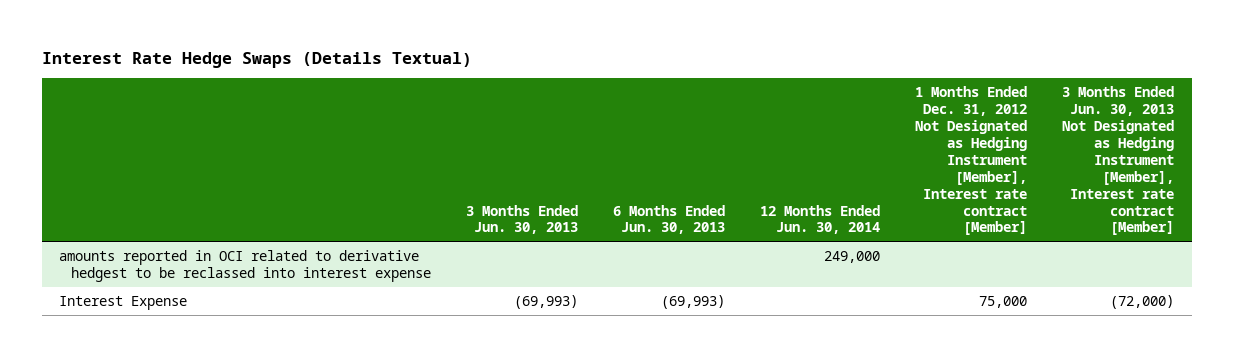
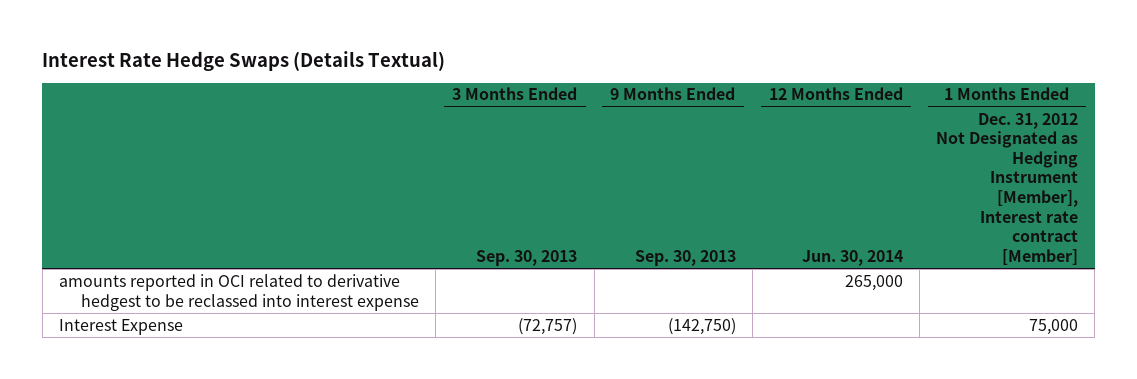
- | 3 Months Ended Jun. 30, 2013 | 6 Months Ended Jun. 30, 2013 | 12 Months Ended Jun. 30, 2014 | 1 Months Ended Dec. 31, 2012 Not Designated as Hedging Instrument [Member], Interest rate contract [Member] | 3 Months Ended Jun. 30, 2013 Not Designated as Hedging Instrument [Member], Interest rate contract [Member]
+ | 3 Months Ended Sep. 30, 2013 | 9 Months Ended Sep. 30, 2013 | 12 Months Ended Jun. 30, 2014 | 1 Months Ended Dec. 31, 2012 Not Designated as Hedging Instrument [Member], Interest rate contract [Member]
- amounts reported in OCI related to derivative hedgest to be reclassed into interest expense | | | 249,000 | |
+ amounts reported in OCI related to derivative hedgest to be reclassed into interest expense | | | 265,000 |

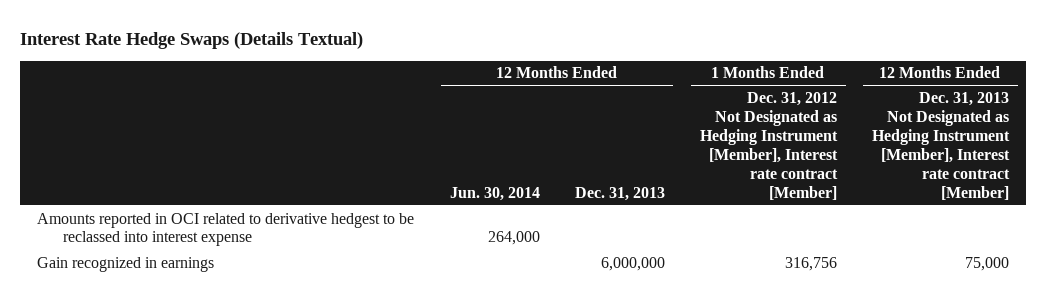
- | 3 Months Ended Sep. 30, 2013 | 9 Months Ended Sep. 30, 2013 | 12 Months Ended Jun. 30, 2014 | 1 Months Ended Dec. 31, 2012 Not Designated as Hedging Instrument [Member], Interest rate contract [Member]
+ | 12 Months Ended Jun. 30, 2014 | 12 Months Ended Dec. 31, 2013 | 1 Months Ended Dec. 31, 2012 Not Designated as Hedging Instrument [Member], Interest rate contract [Member] | 12 Months Ended Dec. 31, 2013 Not Designated as Hedging Instrument [Member], Interest rate contract [Member]
- amounts reported in OCI related to derivative hedgest to be reclassed into interest expense | | | 265,000 |
- Interest Expense | (72,757) | (142,750) | | 75,000
+ Amounts reported in OCI related to derivative hedgest to be reclassed into interest expense | 264,000 | | |
+ Gain recognized in earnings | | 6,000,000 | 316,756 | 75,000

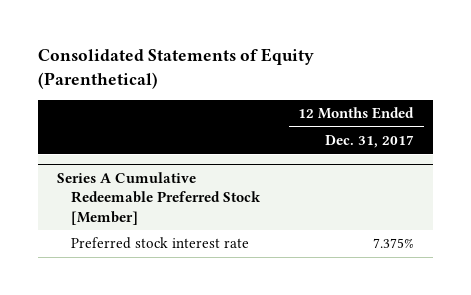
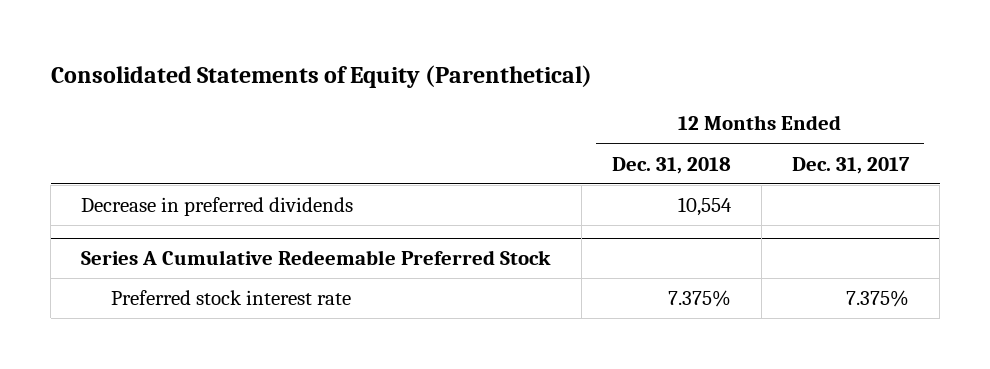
- | 12 Months Ended Dec. 31, 2017
+ | 12 Months Ended Dec. 31, 2018 | 12 Months Ended Dec. 31, 2017
- Series A Cumulative Redeemable Preferred Stock [Member]
+ Decrease in preferred dividends | 10,554 |
+ Series A Cumulative Redeemable Preferred Stock

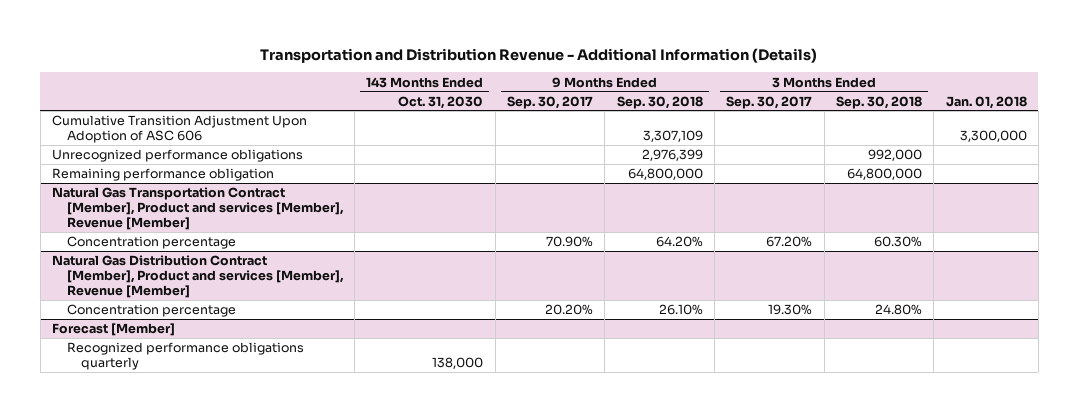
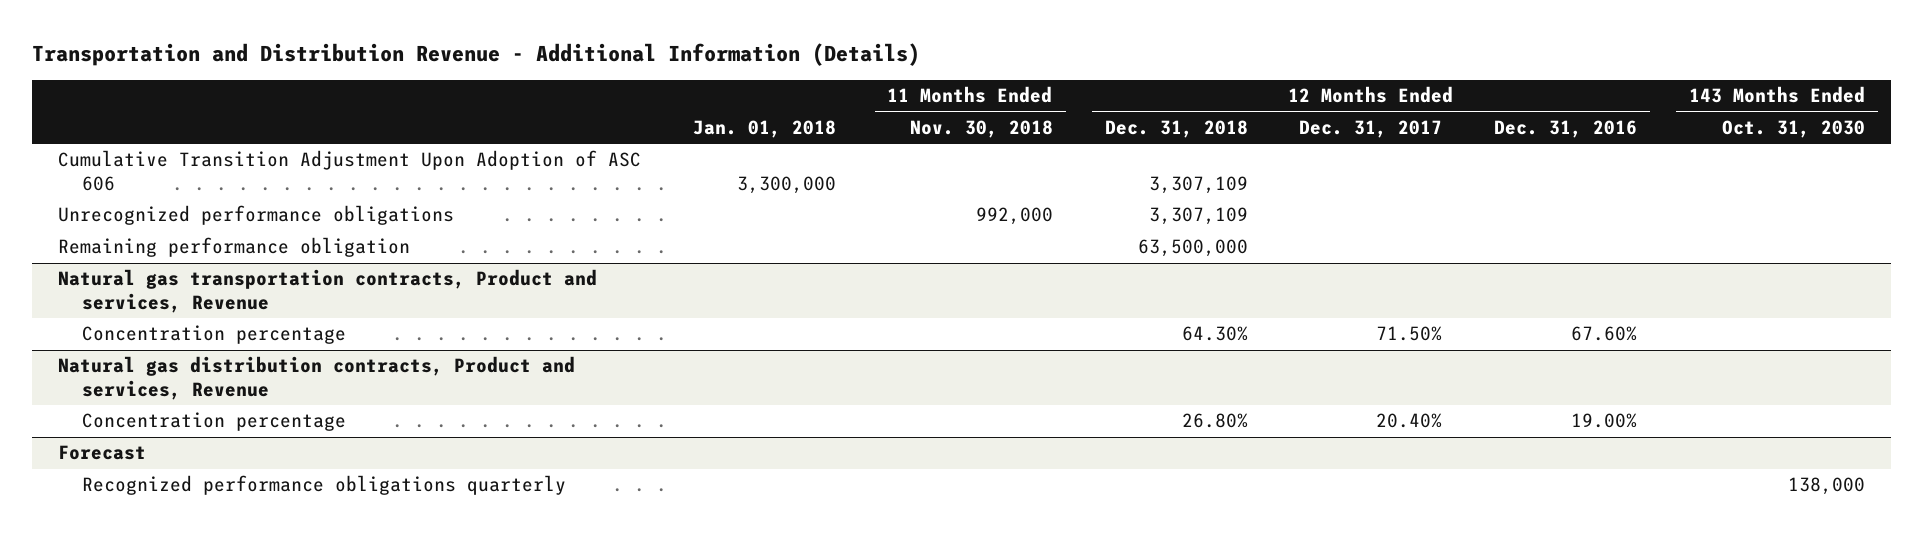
- | 143 Months Ended Oct. 31, 2030 | 9 Months Ended Sep. 30, 2017 | 9 Months Ended Sep. 30, 2018 | 3 Months Ended Sep. 30, 2017 | 3 Months Ended Sep. 30, 2018 | Jan. 01, 2018
+ | Jan. 01, 2018 | 11 Months Ended Nov. 30, 2018 | 12 Months Ended Dec. 31, 2018 | 12 Months Ended Dec. 31, 2017 | 12 Months Ended Dec. 31, 2016 | 143 Months Ended Oct. 31, 2030
- Natural Gas Transportation Contract [Member], Product and services [Member], Revenue [Member]
+ Natural gas transportation contracts, Product and services, Revenue
- Natural Gas Distribution Contract [Member], Product and services [Member], Revenue [Member]
+ Natural gas distribution contracts, Product and services, Revenue
- Forecast [Member]
+ Forecast

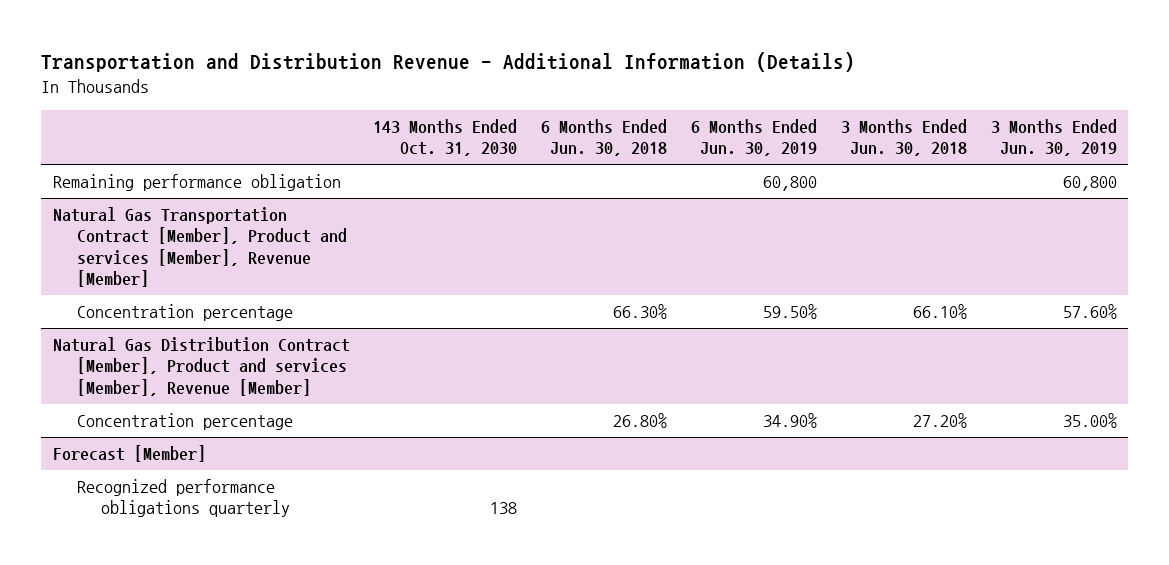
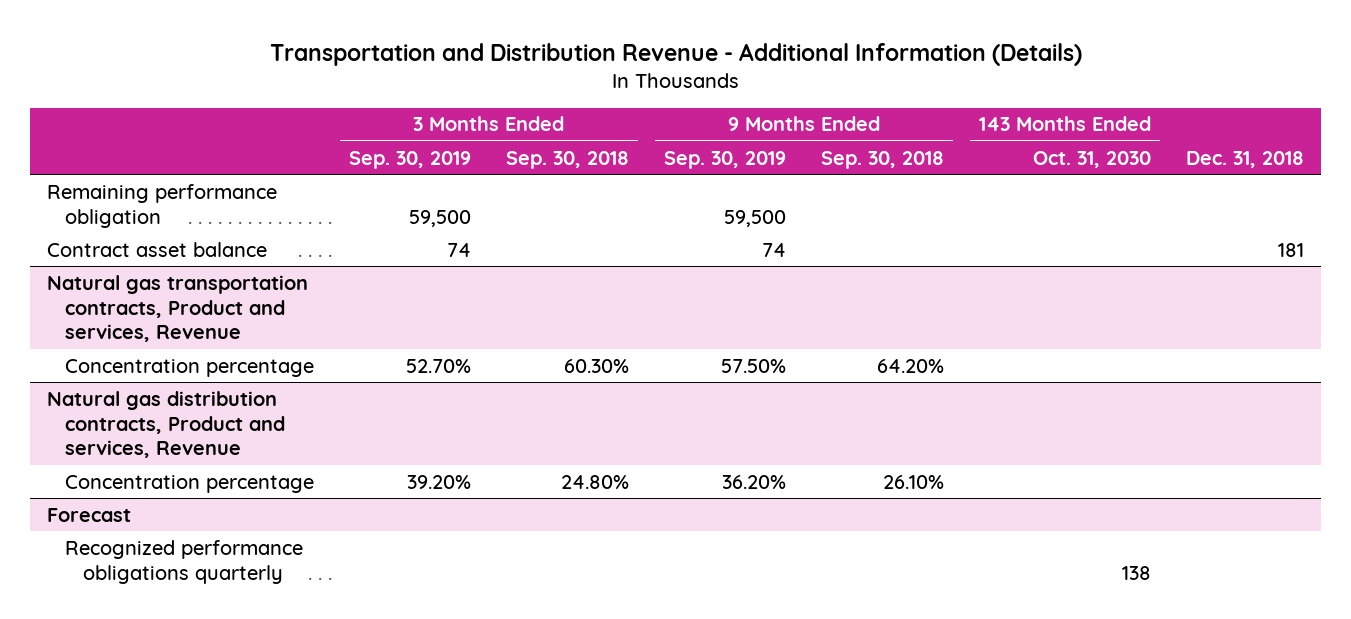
- | 143 Months Ended Oct. 31, 2030 | 6 Months Ended Jun. 30, 2018 | 6 Months Ended Jun. 30, 2019 | 3 Months Ended Jun. 30, 2018 | 3 Months Ended Jun. 30, 2019
+ | 3 Months Ended Sep. 30, 2019 | 3 Months Ended Sep. 30, 2018 | 9 Months Ended Sep. 30, 2019 | 9 Months Ended Sep. 30, 2018 | 143 Months Ended Oct. 31, 2030 | Dec. 31, 2018
- Natural Gas Transportation Contract [Member], Product and services [Member], Revenue [Member]
+ Contract asset balance | 74 | | 74 | | | 181
+ Natural gas transportation contracts, Product and services, Revenue
- Natural Gas Distribution Contract [Member], Product and services [Member], Revenue [Member]
+ Natural gas distribution contracts, Product and services, Revenue
- Forecast [Member]
+ Forecast

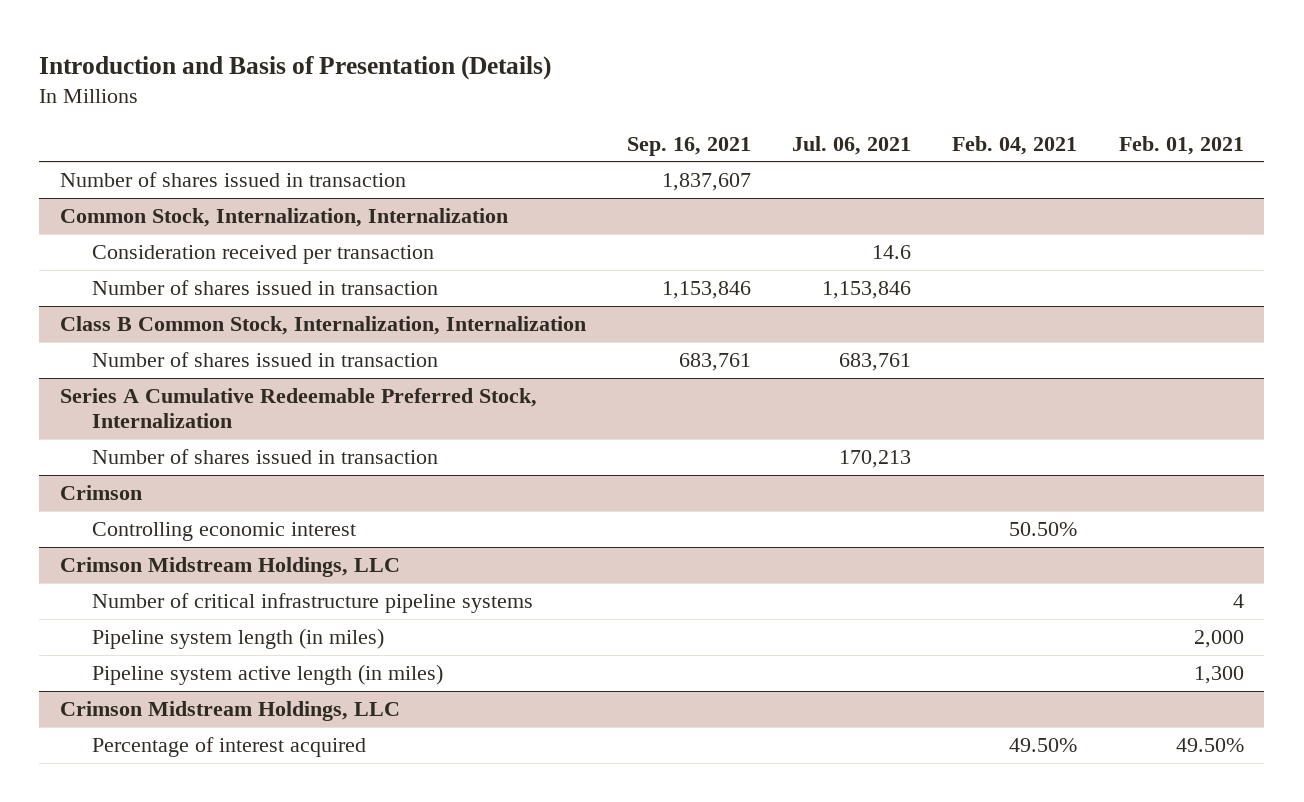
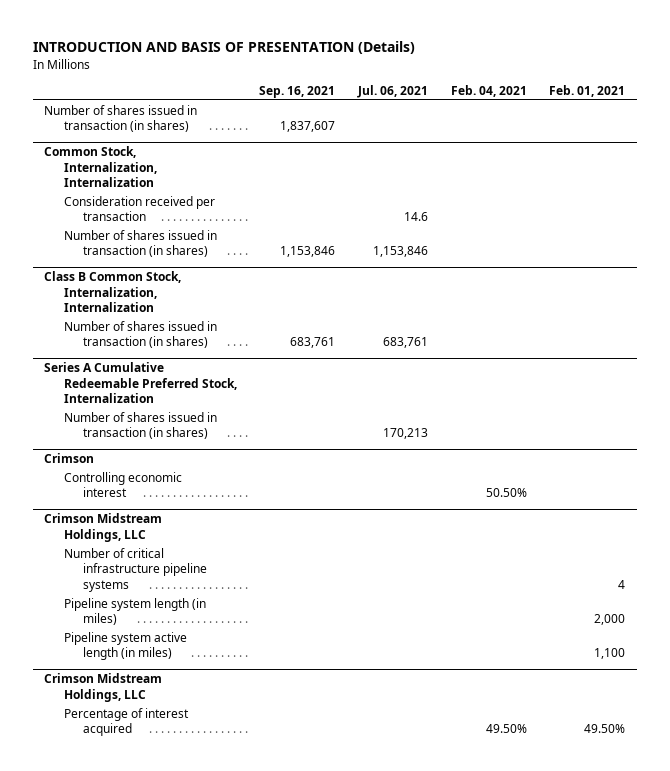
- Introduction and Basis of Presentation (Details)
+ INTRODUCTION AND BASIS OF PRESENTATION (Details)
- Number of shares issued in transaction | 1,837,607 | | |
+ Number of shares issued in transaction (in shares) | 1,837,607 | | |
@ Common Stock, Internalization, Internalization
- Number of shares issued in transaction | 1,153,846 | 1,153,846 | |
+ Number of shares issued in transaction (in shares) | 1,153,846 | 1,153,846 | |
@ Class B Common Stock, Internalization, Internalization
- Number of shares issued in transaction | 683,761 | 683,761 | |
+ Number of shares issued in transaction (in shares) | 683,761 | 683,761 | |
@ Series A Cumulative Redeemable Preferred Stock, Internalization
- Number of shares issued in transaction | | 170,213 | |
+ Number of shares issued in transaction (in shares) | | 170,213 | |
@ Crimson Midstream Holdings, LLC
- Pipeline system active length (in miles) | | | | 1,300
+ Pipeline system active length (in miles) | | | | 1,100

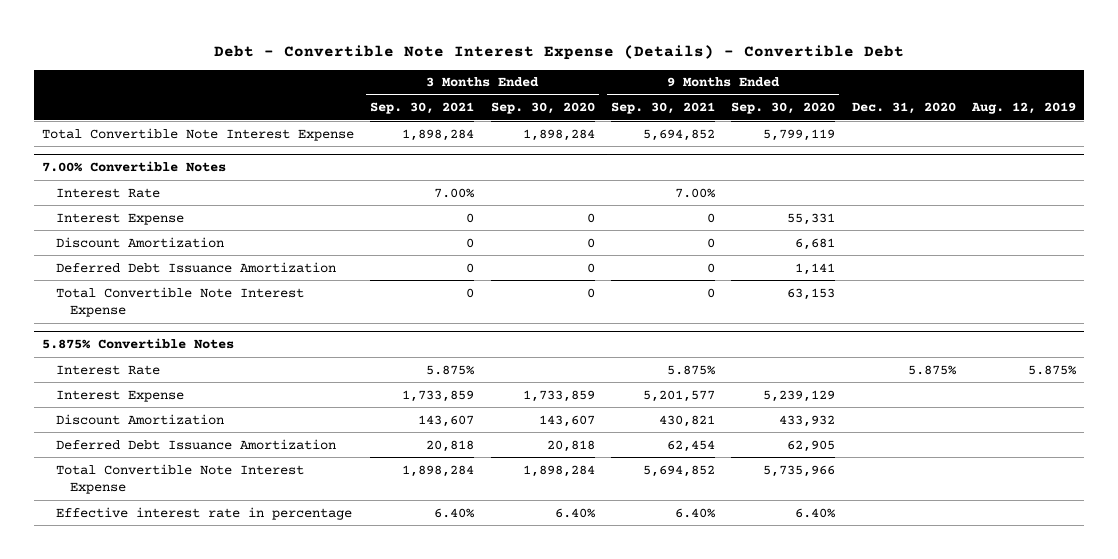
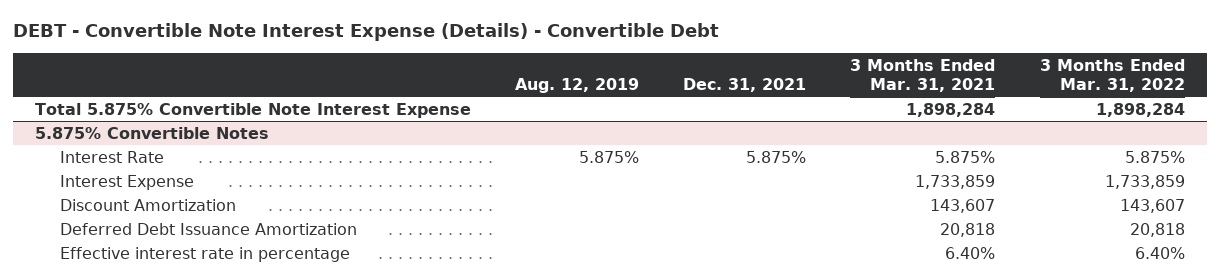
- Debt - Convertible Note Interest Expense (Details) - Convertible Debt
+ DEBT - Convertible Note Interest Expense (Details) - Convertible Debt
- | 3 Months Ended Sep. 30, 2021 | 3 Months Ended Sep. 30, 2020 | 9 Months Ended Sep. 30, 2021 | 9 Months Ended Sep. 30, 2020 | Dec. 31, 2020 | Aug. 12, 2019
+ | Aug. 12, 2019 | Dec. 31, 2021 | 3 Months Ended Mar. 31, 2021 | 3 Months Ended Mar. 31, 2022
- Total Convertible Note Interest Expense | 1,898,284 | 1,898,284 | 5,694,852 | 5,799,119 | |
- 7.00% Convertible Notes
- Interest Rate | 7.00% | | 7.00% | | |
- Interest Expense | 0 | 0 | 0 | 55,331 | |
- Discount Amortization | 0 | 0 | 0 | 6,681 | |
- Deferred Debt Issuance Amortization | 0 | 0 | 0 | 1,141 | |
- Total Convertible Note Interest Expense | 0 | 0 | 0 | 63,153 | |
+ Total 5.875% Convertible Note Interest Expense | | | 1,898,284 | 1,898,284
@ 5.875% Convertible Notes
- Total Convertible Note Interest Expense | 1,898,284 | 1,898,284 | 5,694,852 | 5,735,966 | |

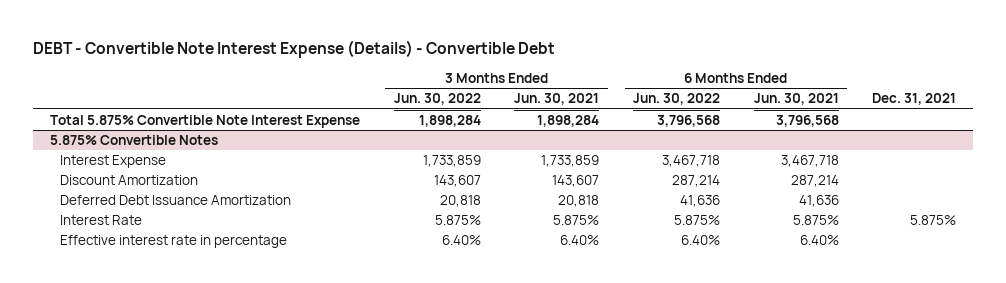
- | Aug. 12, 2019 | Dec. 31, 2021 | 3 Months Ended Mar. 31, 2021 | 3 Months Ended Mar. 31, 2022
+ | 3 Months Ended Jun. 30, 2022 | 3 Months Ended Jun. 30, 2021 | 6 Months Ended Jun. 30, 2022 | 6 Months Ended Jun. 30, 2021 | Dec. 31, 2021
@ 5.875% Convertible Notes
moved down: Interest Rate | 5.875% | 5.875% | 5.875% | 5.875% | 5.875%

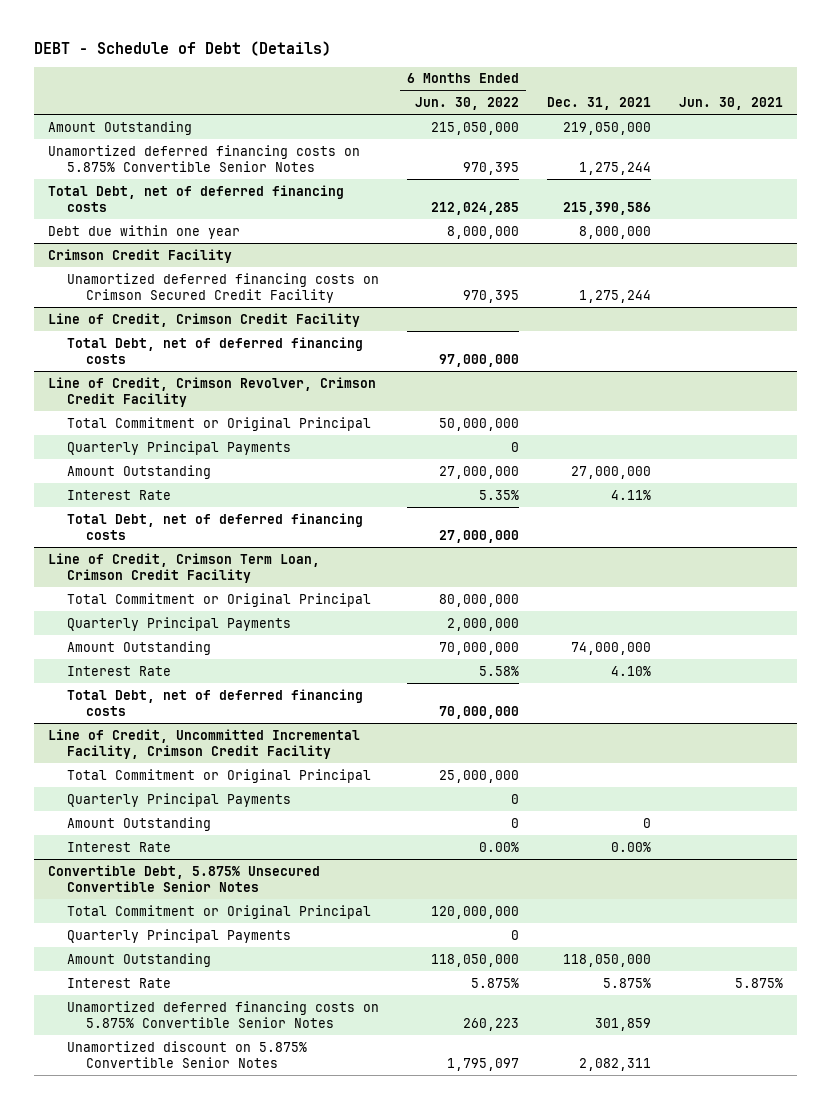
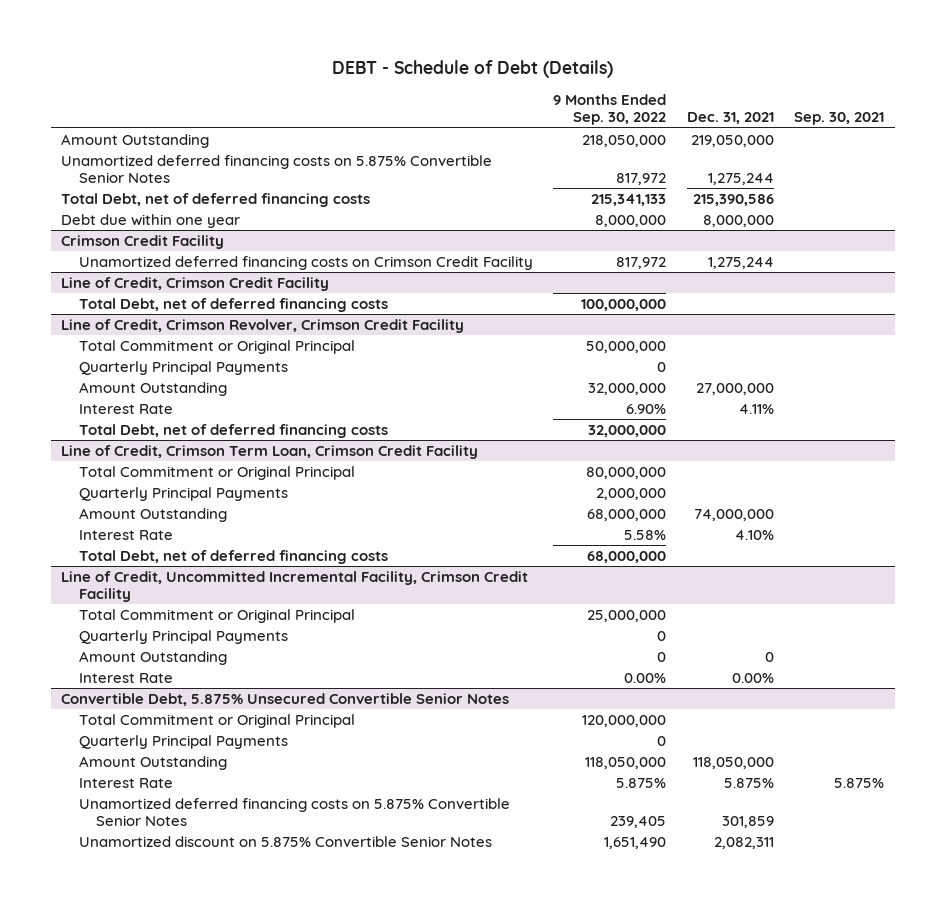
- | 6 Months Ended Jun. 30, 2022 | Dec. 31, 2021 | Jun. 30, 2021
+ | 9 Months Ended Sep. 30, 2022 | Dec. 31, 2021 | Sep. 30, 2021
@ Crimson Credit Facility
- Unamortized deferred financing costs on Crimson Secured Credit Facility | 970,395 | 1,275,244 |
+ Unamortized deferred financing costs on Crimson Credit Facility | 817,972 | 1,275,244 |

